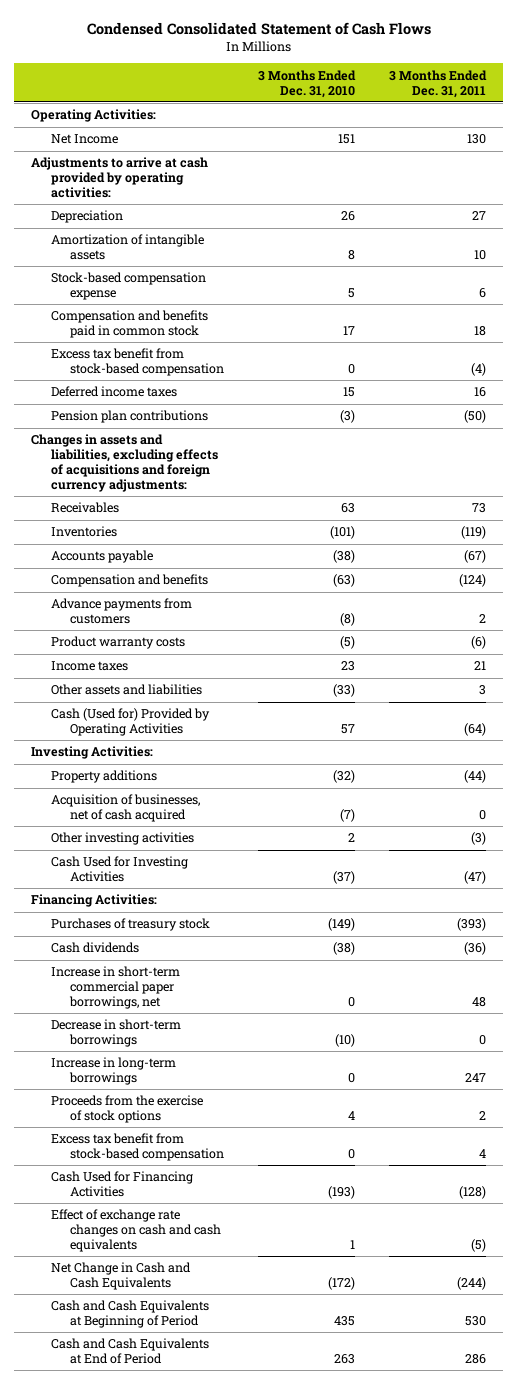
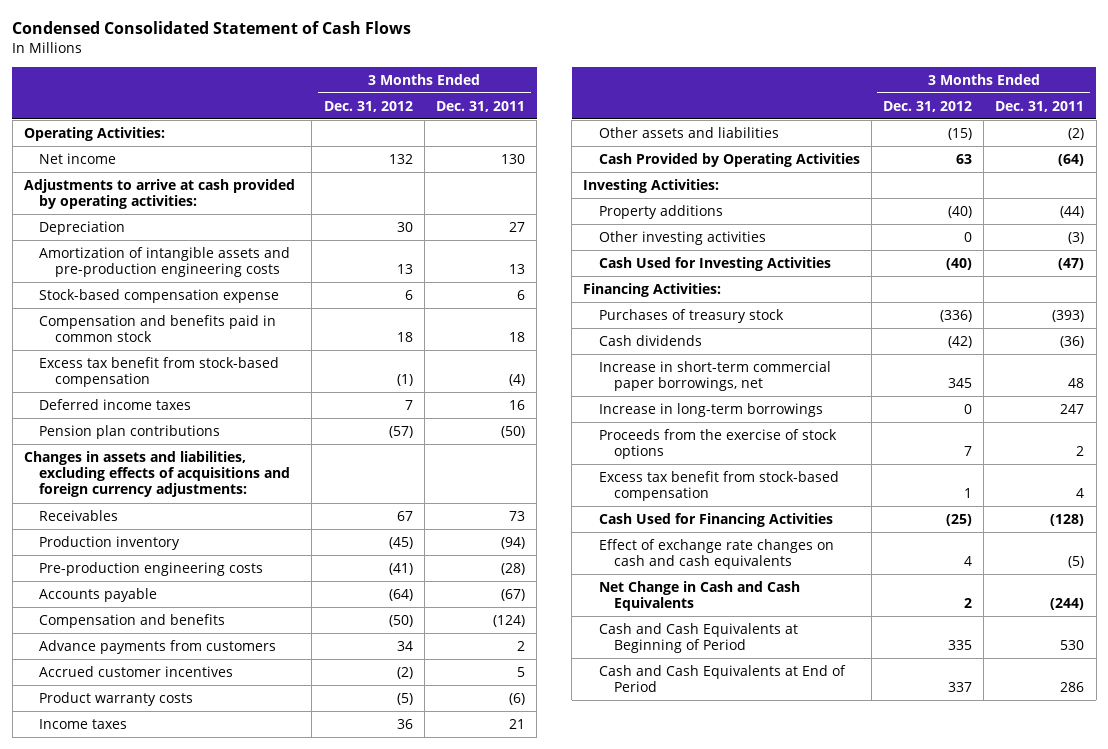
- | 3 Months Ended Dec. 31, 2010 | 3 Months Ended Dec. 31, 2011
+ | 3 Months Ended Dec. 31, 2012 | 3 Months Ended Dec. 31, 2011
- Net Income | 151 | 130
+ Net income | 132 | 130
- Amortization of intangible assets | 8 | 10
+ Amortization of intangible assets and pre-production engineering costs | 13 | 13
- Inventories | (101) | (119)
+ Production inventory | (45) | (94)
+ Pre-production engineering costs | (41) | (28)
+ Accrued customer incentives | (2) | 5
- Other assets and liabilities | (33) | 3
- Cash (Used for) Provided by Operating Activities | 57 | (64)
+ Other assets and liabilities | (15) | (2)
+ Cash Provided by Operating Activities | 63 | (64)
- Acquisition of businesses, net of cash acquired | (7) | 0
- Decrease in short-term borrowings | (10) | 0

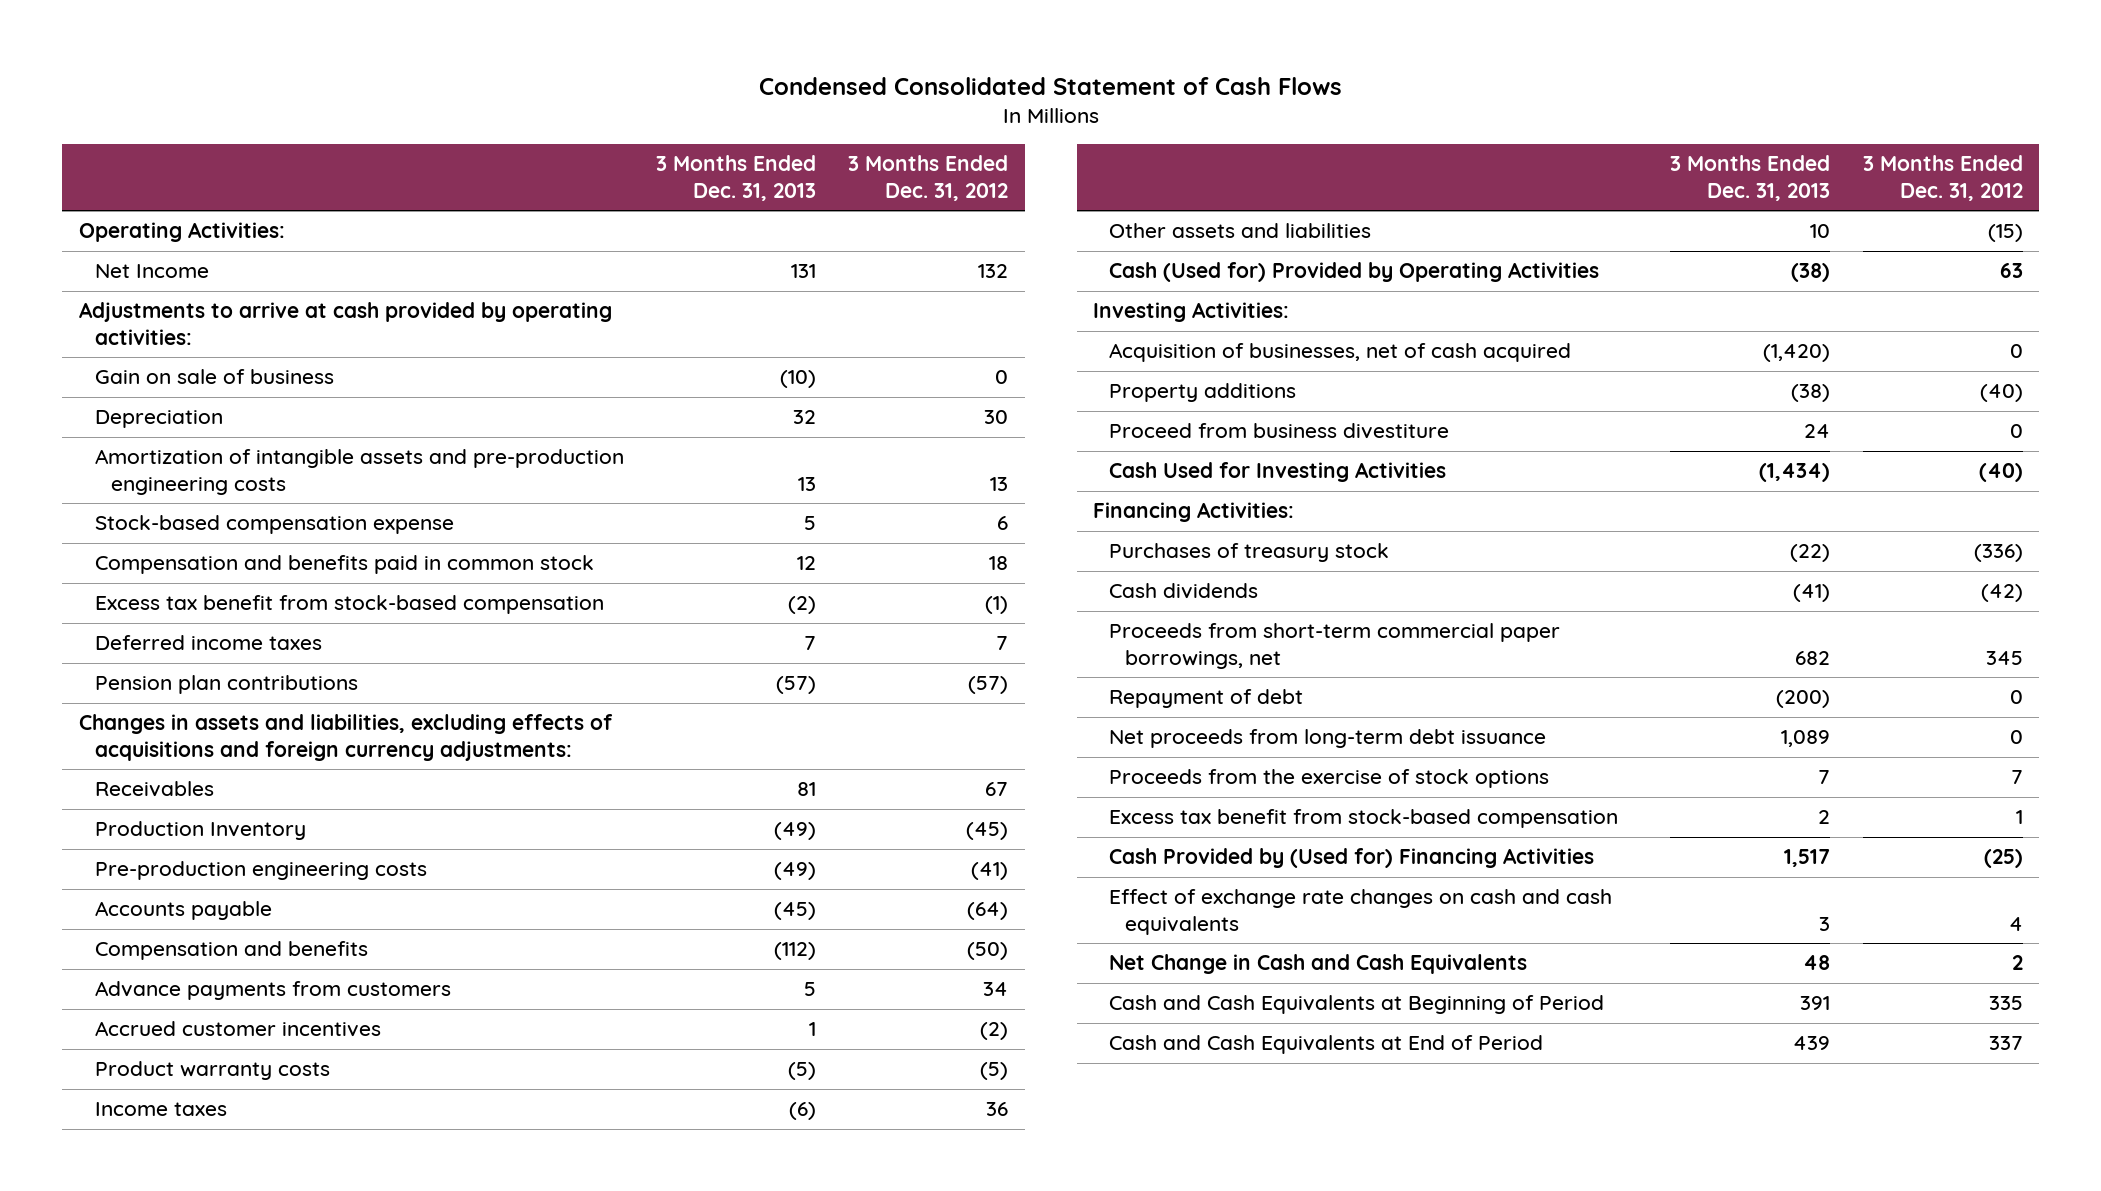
- | 3 Months Ended Dec. 31, 2012 | 3 Months Ended Dec. 31, 2011
+ | 3 Months Ended Dec. 31, 2013 | 3 Months Ended Dec. 31, 2012
- Net income | 132 | 130
+ Net Income | 131 | 132
+ Gain on sale of business | (10) | 0
- Production inventory | (45) | (94)
+ Production Inventory | (49) | (45)
- Cash Provided by Operating Activities | 63 | (64)
+ Cash (Used for) Provided by Operating Activities | (38) | 63
+ Acquisition of businesses, net of cash acquired | (1,420) | 0
- Other investing activities | 0 | (3)
+ Proceed from business divestiture | 24 | 0
- Increase in short-term commercial paper borrowings, net | 345 | 48
- Increase in long-term borrowings | 0 | 247
+ Proceeds from short-term commercial paper borrowings, net | 682 | 345
+ Repayment of debt | (200) | 0
+ Net proceeds from long-term debt issuance | 1,089 | 0
- Cash Used for Financing Activities | (25) | (128)
+ Cash Provided by (Used for) Financing Activities | 1,517 | (25)

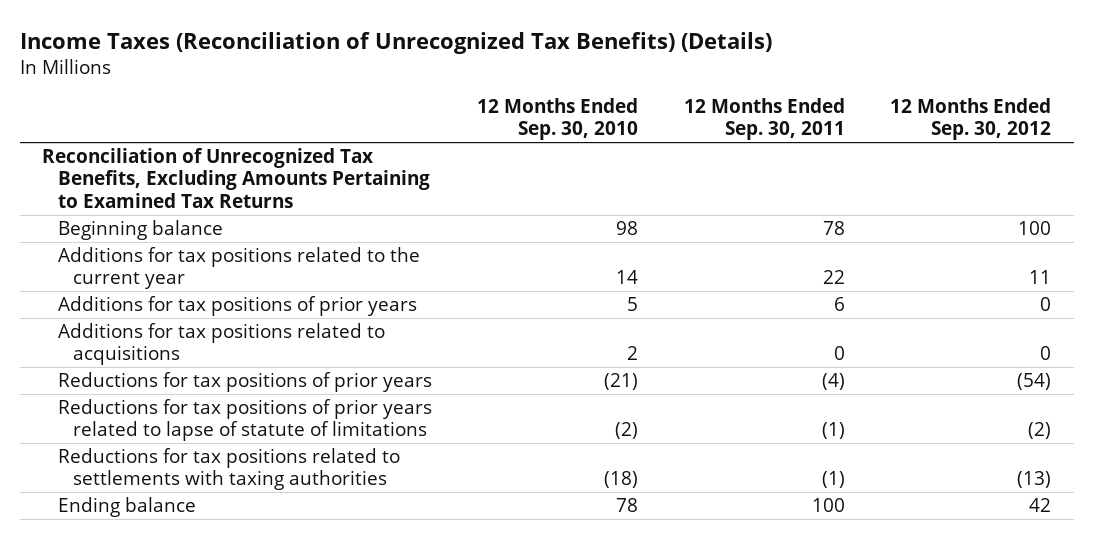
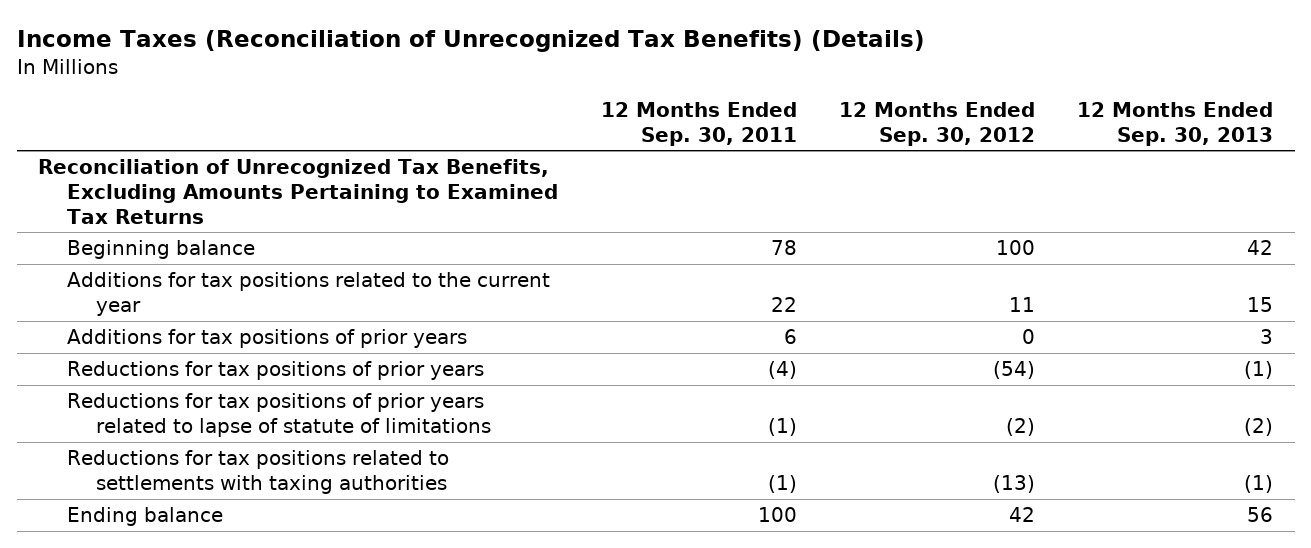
- | 12 Months Ended Sep. 30, 2010 | 12 Months Ended Sep. 30, 2011 | 12 Months Ended Sep. 30, 2012
+ | 12 Months Ended Sep. 30, 2011 | 12 Months Ended Sep. 30, 2012 | 12 Months Ended Sep. 30, 2013
- Additions for tax positions related to acquisitions | 2 | 0 | 0

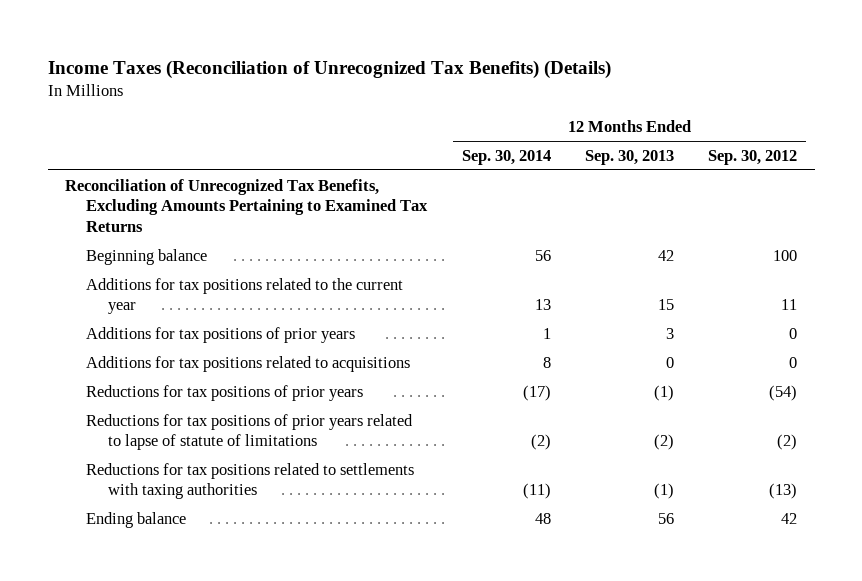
- | 12 Months Ended Sep. 30, 2011 | 12 Months Ended Sep. 30, 2012 | 12 Months Ended Sep. 30, 2013
+ | 12 Months Ended Sep. 30, 2014 | 12 Months Ended Sep. 30, 2013 | 12 Months Ended Sep. 30, 2012
+ Additions for tax positions related to acquisitions | 8 | 0 | 0

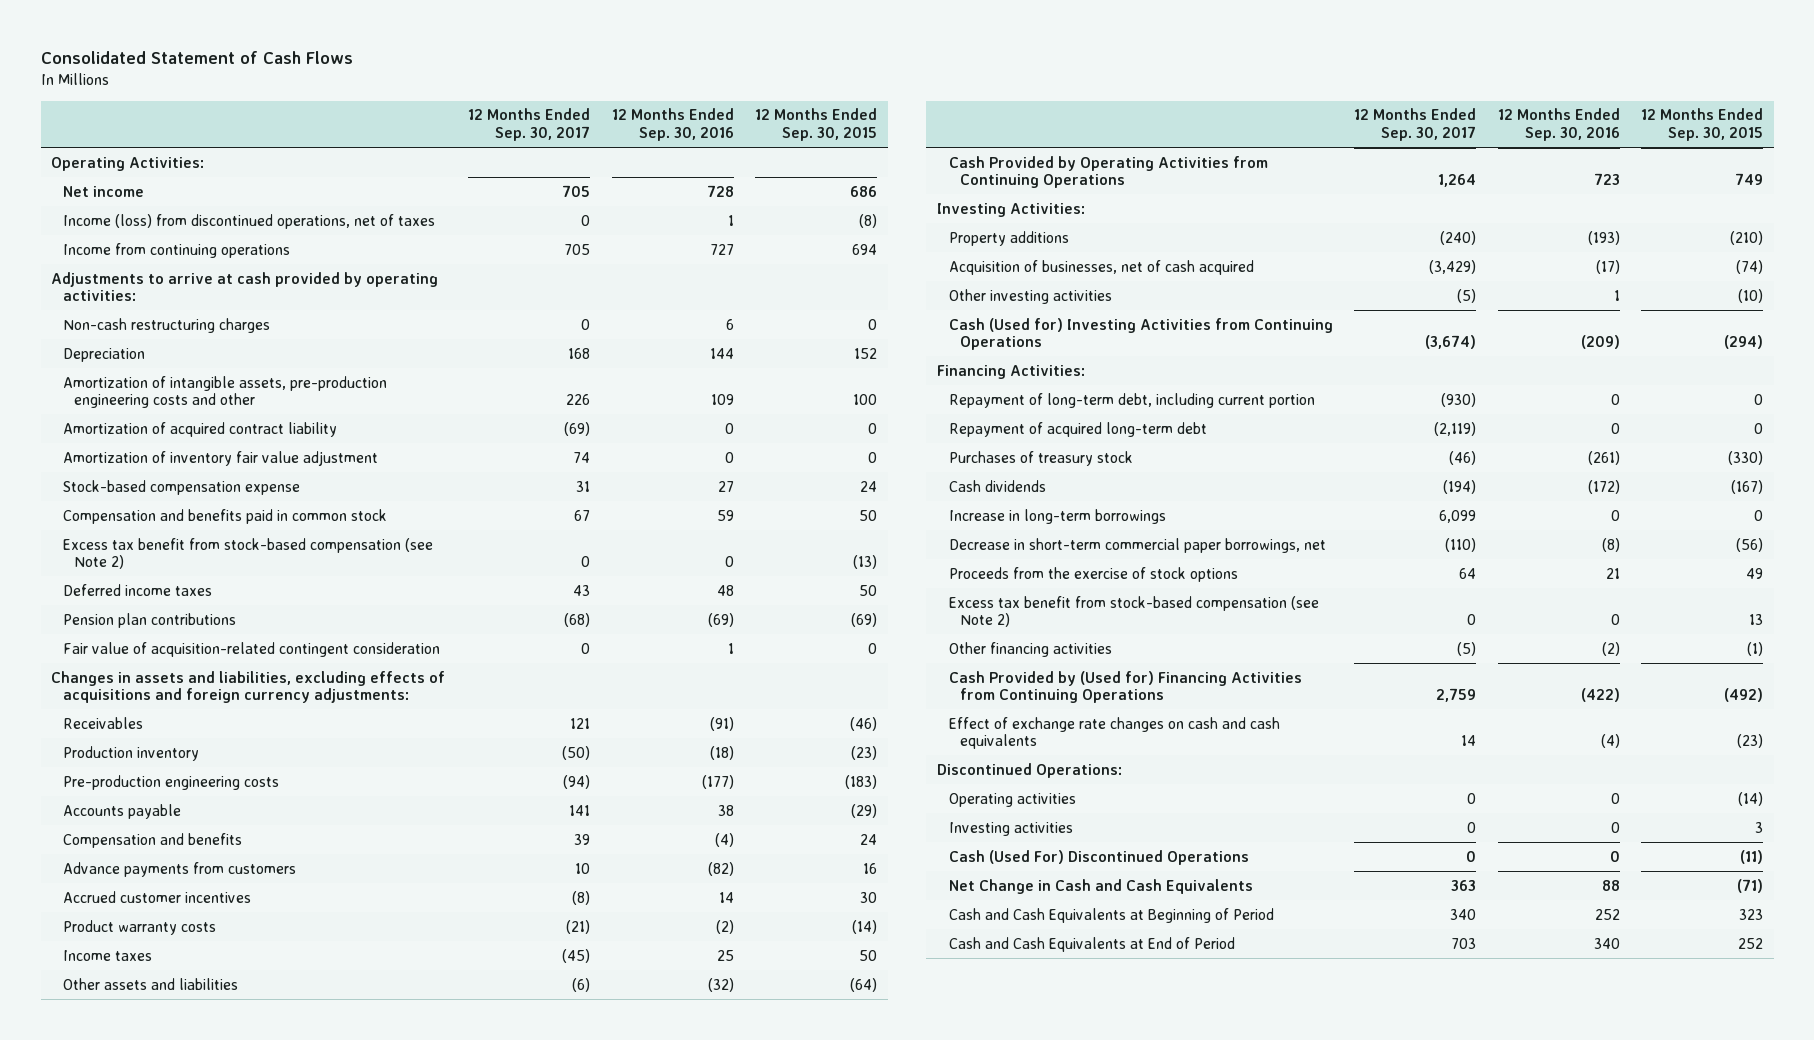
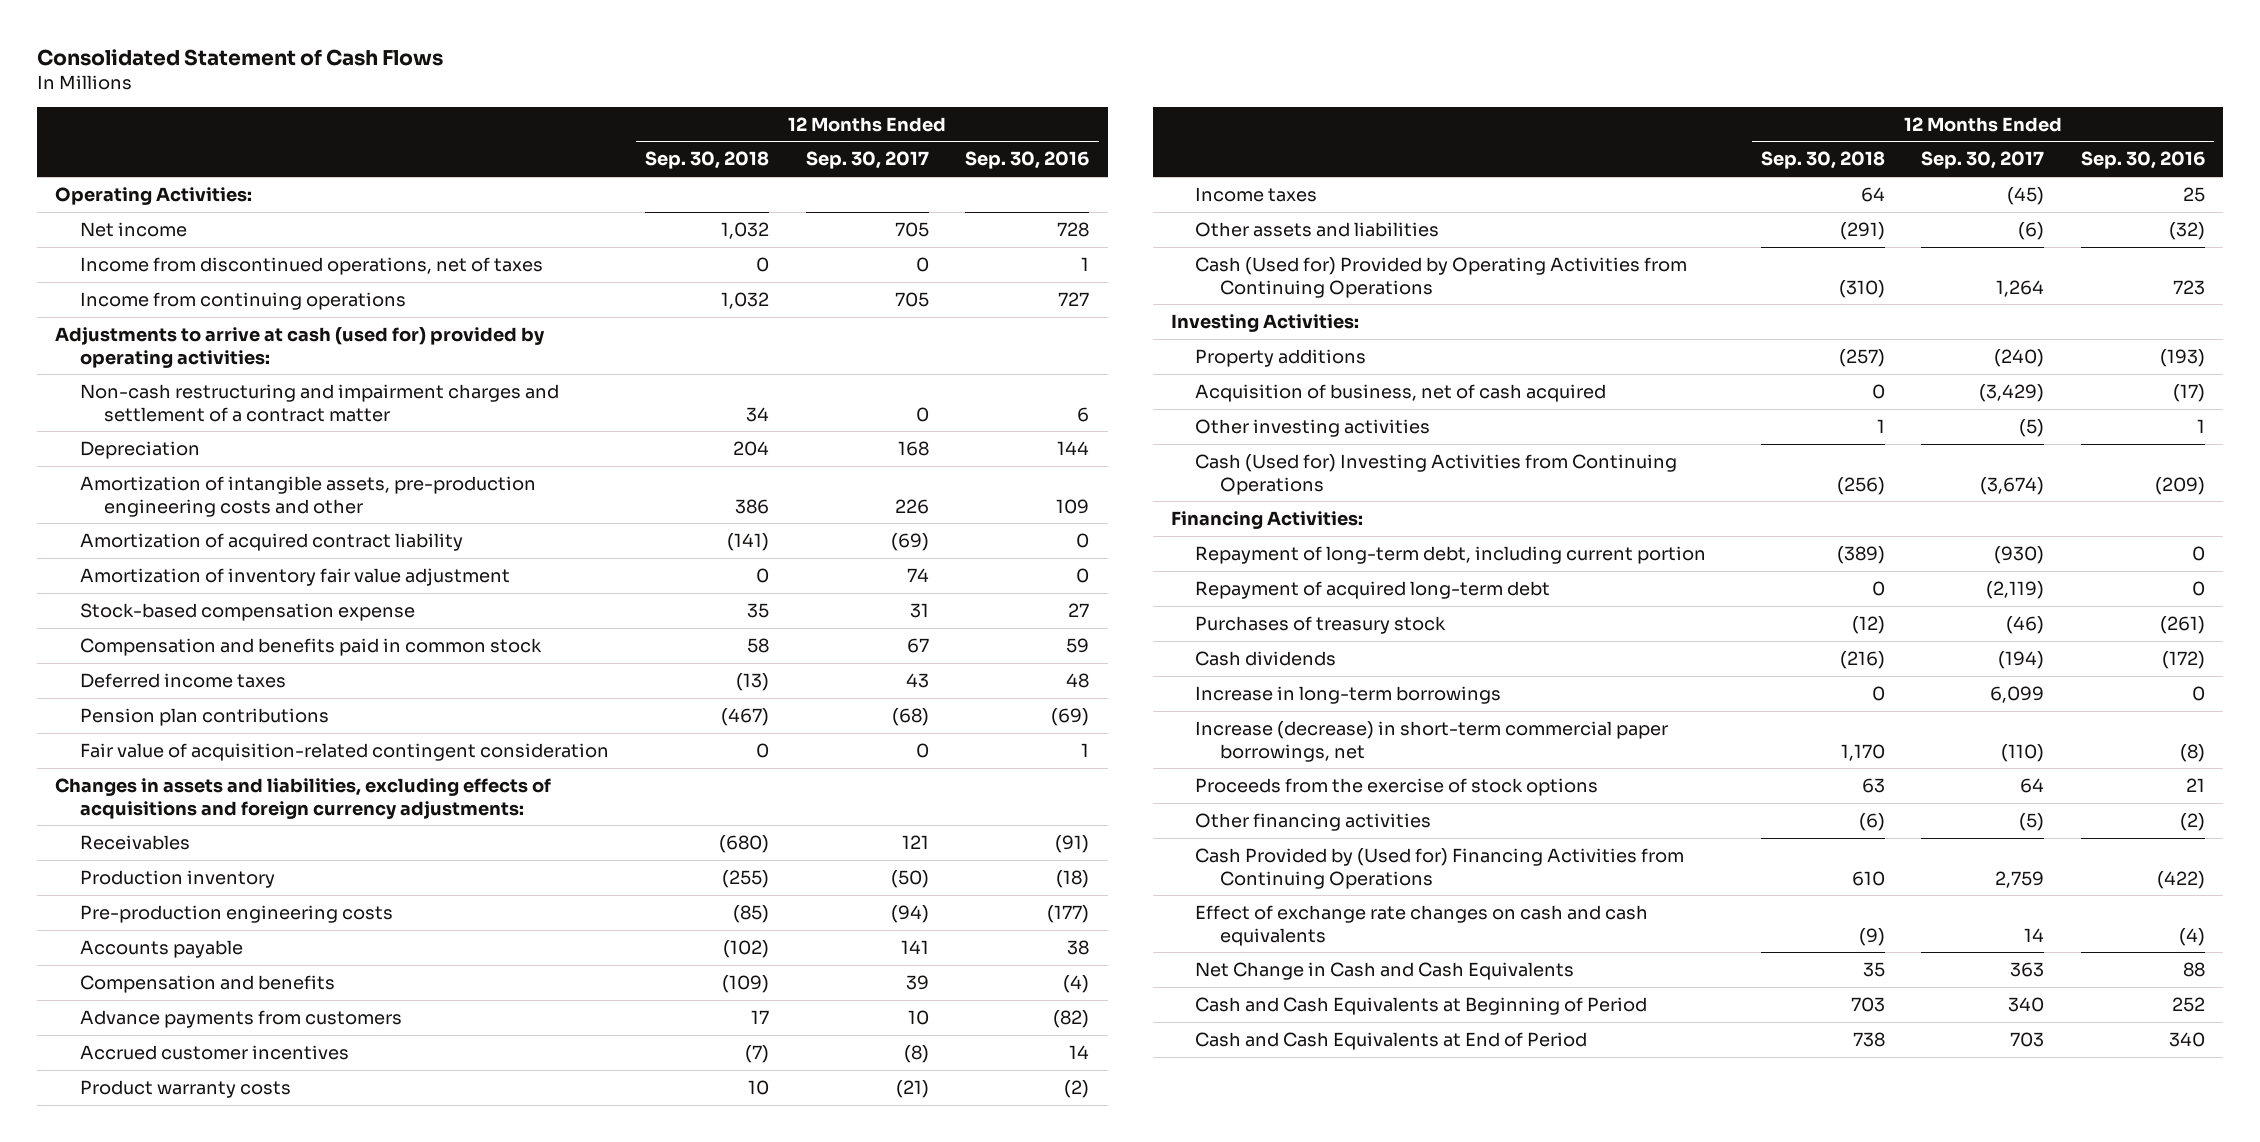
- | 12 Months Ended Sep. 30, 2017 | 12 Months Ended Sep. 30, 2016 | 12 Months Ended Sep. 30, 2015
+ | 12 Months Ended Sep. 30, 2018 | 12 Months Ended Sep. 30, 2017 | 12 Months Ended Sep. 30, 2016
- Income (loss) from discontinued operations, net of taxes | 0 | 1 | (8)
+ Income from discontinued operations, net of taxes | 0 | 0 | 1
- Adjustments to arrive at cash provided by operating activities:
- Non-cash restructuring charges | 0 | 6 | 0
+ Adjustments to arrive at cash (used for) provided by operating activities:
+ Non-cash restructuring and impairment charges and settlement of a contract matter | 34 | 0 | 6
- Excess tax benefit from stock-based compensation (see Note 2) | 0 | 0 | (13)
- Cash Provided by Operating Activities from Continuing Operations | 1,264 | 723 | 749
+ Cash (Used for) Provided by Operating Activities from Continuing Operations | (310) | 1,264 | 723
- Acquisition of businesses, net of cash acquired | (3,429) | (17) | (74)
+ Acquisition of business, net of cash acquired | 0 | (3,429) | (17)
- Decrease in short-term commercial paper borrowings, net | (110) | (8) | (56)
+ Increase (decrease) in short-term commercial paper borrowings, net | 1,170 | (110) | (8)
- Excess tax benefit from stock-based compensation (see Note 2) | 0 | 0 | 13
- Discontinued Operations:
- Operating activities | 0 | 0 | (14)
- Investing activities | 0 | 0 | 3
- Cash (Used For) Discontinued Operations | 0 | 0 | (11)

